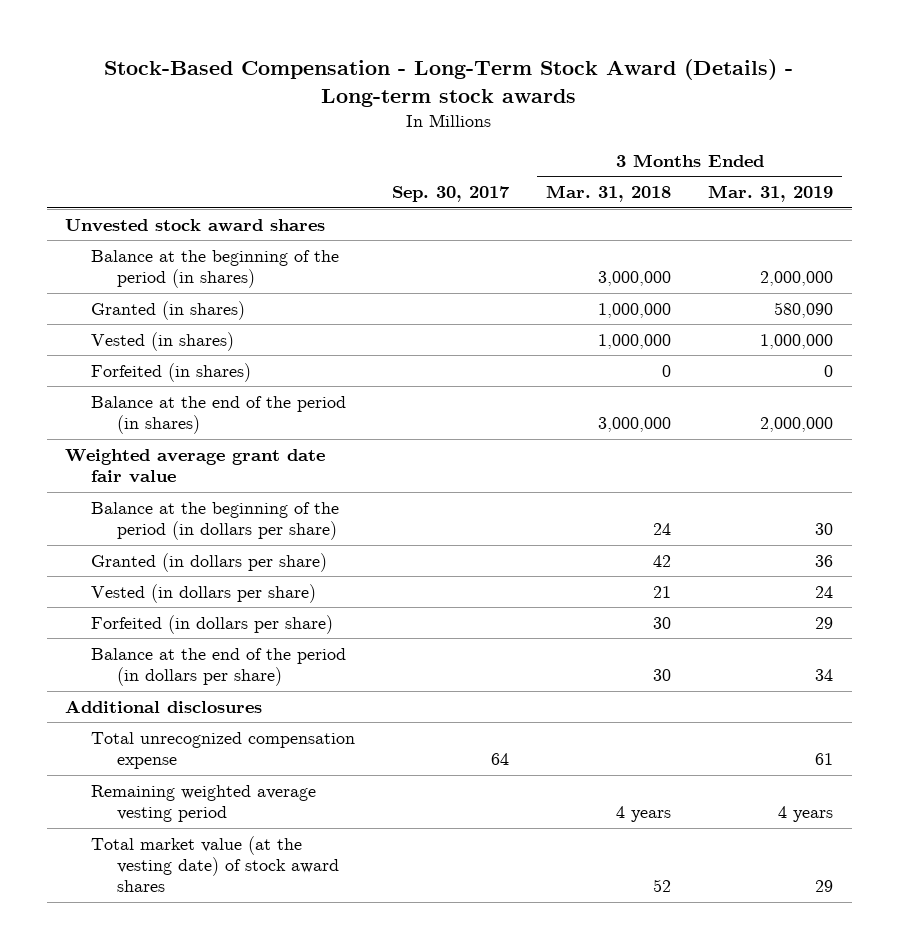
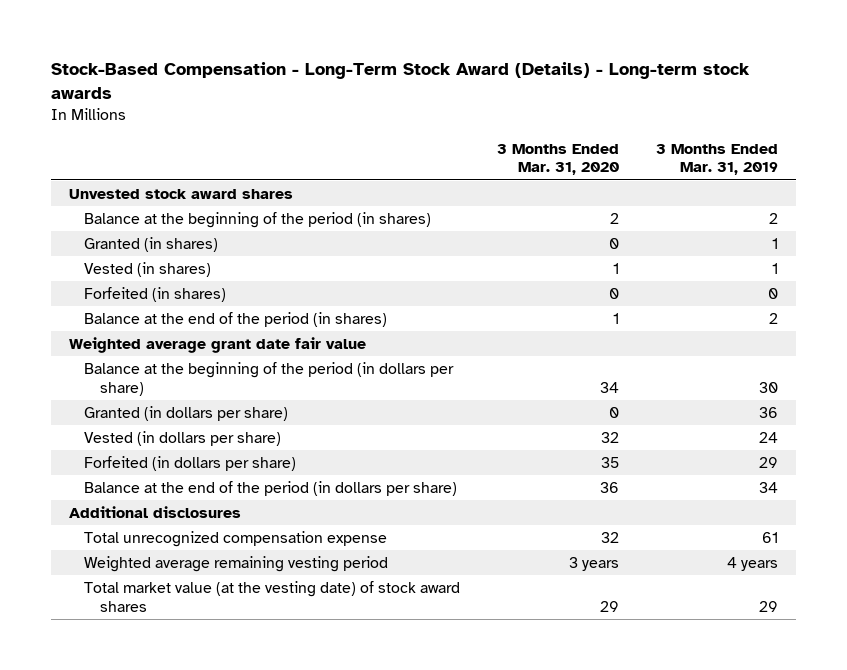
- | Sep. 30, 2017 | 3 Months Ended Mar. 31, 2018 | 3 Months Ended Mar. 31, 2019
+ | 3 Months Ended Mar. 31, 2020 | 3 Months Ended Mar. 31, 2019
- Balance at the beginning of the period (in shares) | | 3,000,000 | 2,000,000
- Granted (in shares) | | 1,000,000 | 580,090
- Vested (in shares) | | 1,000,000 | 1,000,000
+ Balance at the beginning of the period (in shares) | 2 | 2
+ Granted (in shares) | 0 | 1
+ Vested (in shares) | 1 | 1
- Balance at the end of the period (in shares) | | 3,000,000 | 2,000,000
+ Balance at the end of the period (in shares) | 1 | 2
- Remaining weighted average vesting period | | 4 years | 4 years
+ Weighted average remaining vesting period | 3 years | 4 years

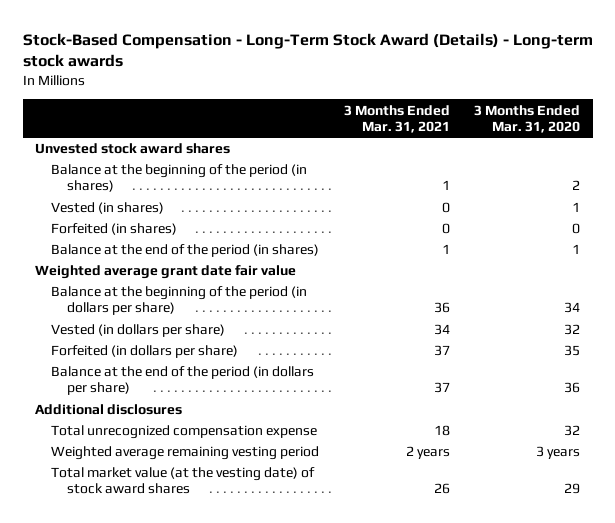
- | 3 Months Ended Mar. 31, 2020 | 3 Months Ended Mar. 31, 2019
+ | 3 Months Ended Mar. 31, 2021 | 3 Months Ended Mar. 31, 2020
- Granted (in shares) | 0 | 1
- Granted (in dollars per share) | 0 | 36

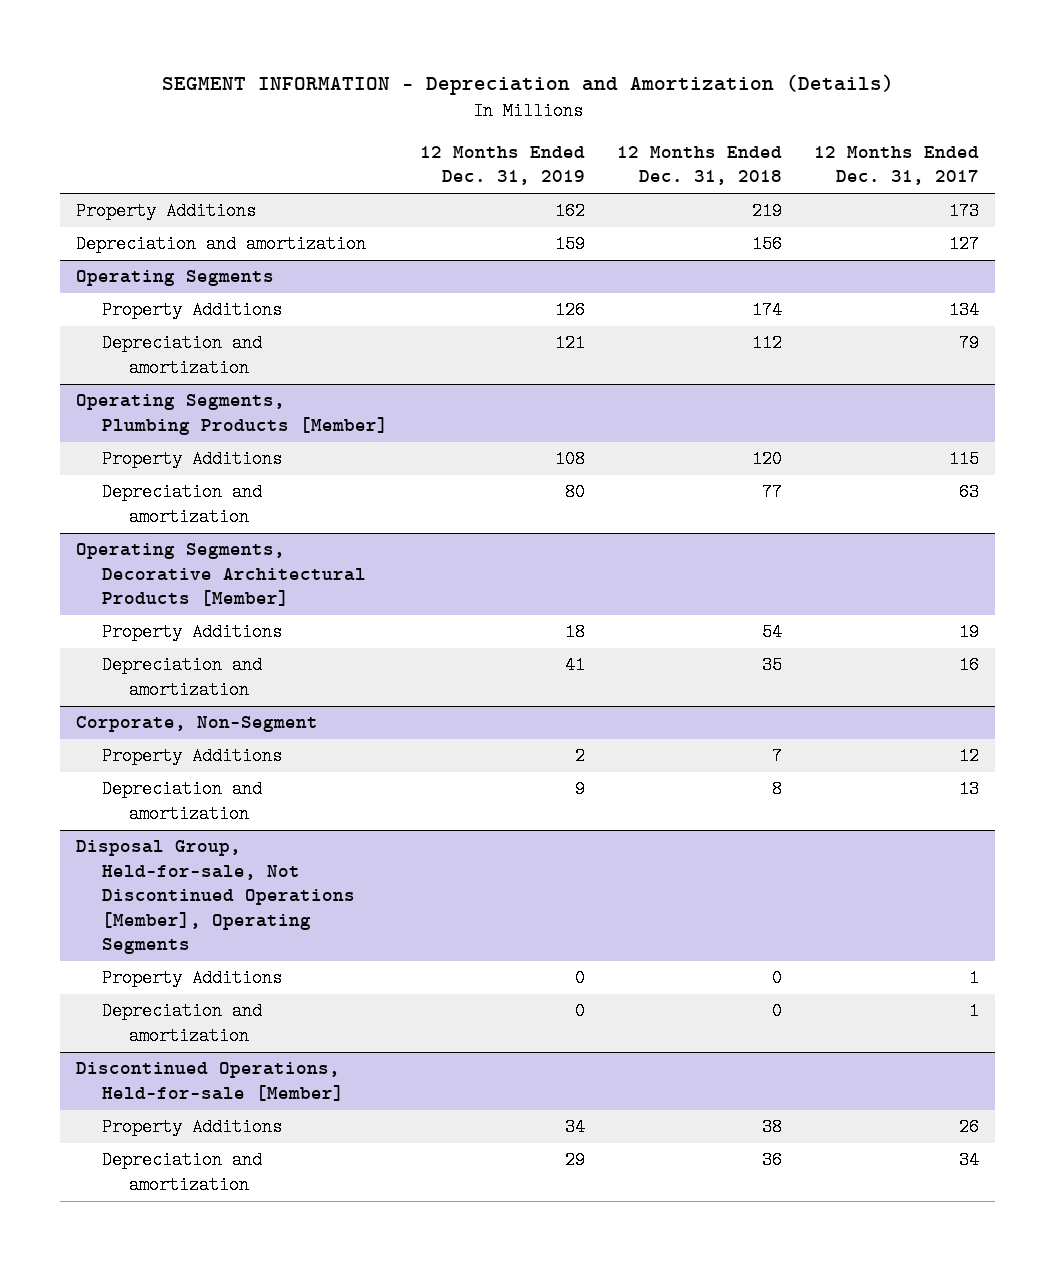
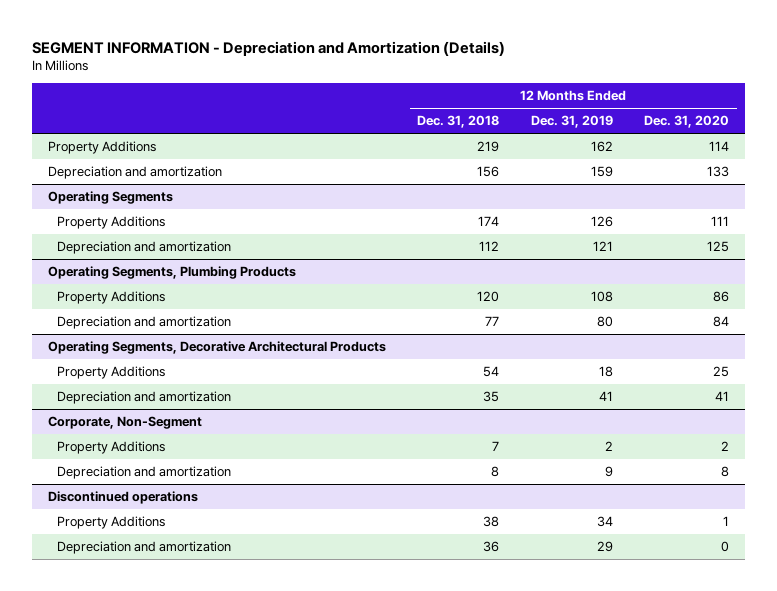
- | 12 Months Ended Dec. 31, 2019 | 12 Months Ended Dec. 31, 2018 | 12 Months Ended Dec. 31, 2017
+ | 12 Months Ended Dec. 31, 2018 | 12 Months Ended Dec. 31, 2019 | 12 Months Ended Dec. 31, 2020
- Operating Segments, Plumbing Products [Member]
+ Operating Segments, Plumbing Products
- Operating Segments, Decorative Architectural Products [Member]
+ Operating Segments, Decorative Architectural Products
- Disposal Group, Held-for-sale, Not Discontinued Operations [Member], Operating Segments
- Property Additions | 0 | 0 | 1
- Depreciation and amortization | 0 | 0 | 1
- Discontinued Operations, Held-for-sale [Member]
+ Discontinued operations

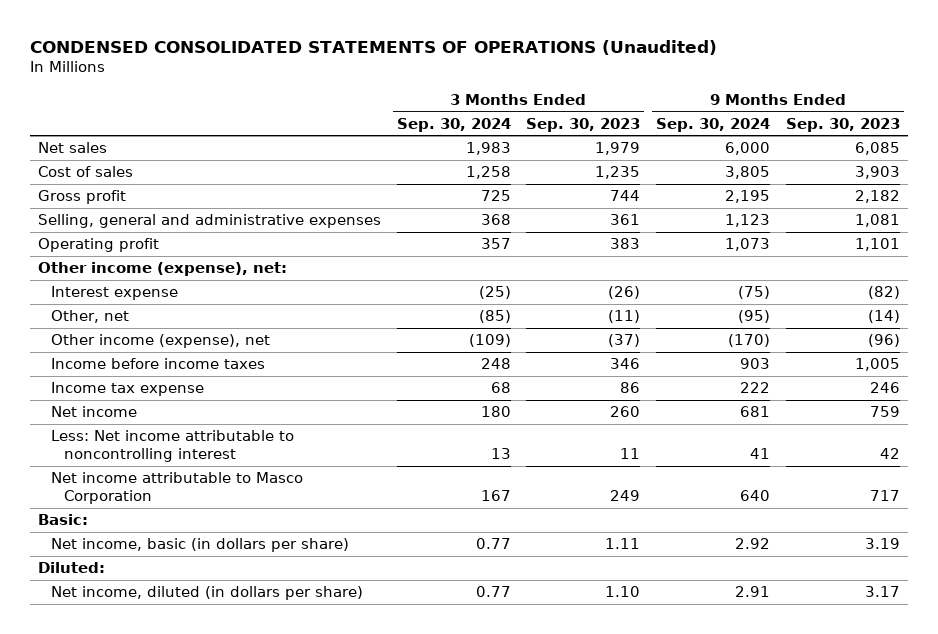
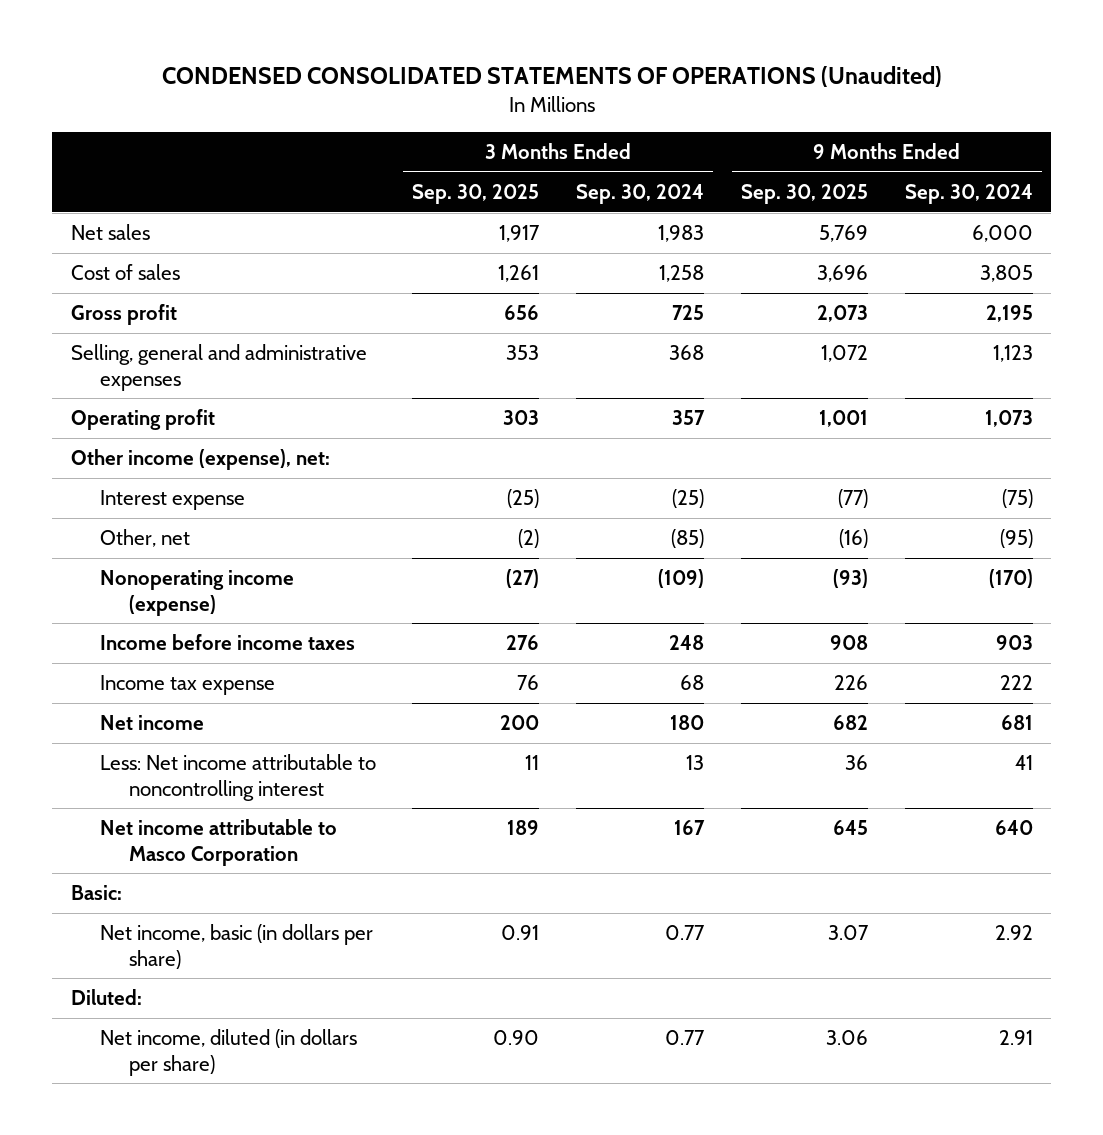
- | 3 Months Ended Sep. 30, 2024 | 3 Months Ended Sep. 30, 2023 | 9 Months Ended Sep. 30, 2024 | 9 Months Ended Sep. 30, 2023
+ | 3 Months Ended Sep. 30, 2025 | 3 Months Ended Sep. 30, 2024 | 9 Months Ended Sep. 30, 2025 | 9 Months Ended Sep. 30, 2024
- Other income (expense), net | (109) | (37) | (170) | (96)
+ Nonoperating income (expense) | (27) | (109) | (93) | (170)

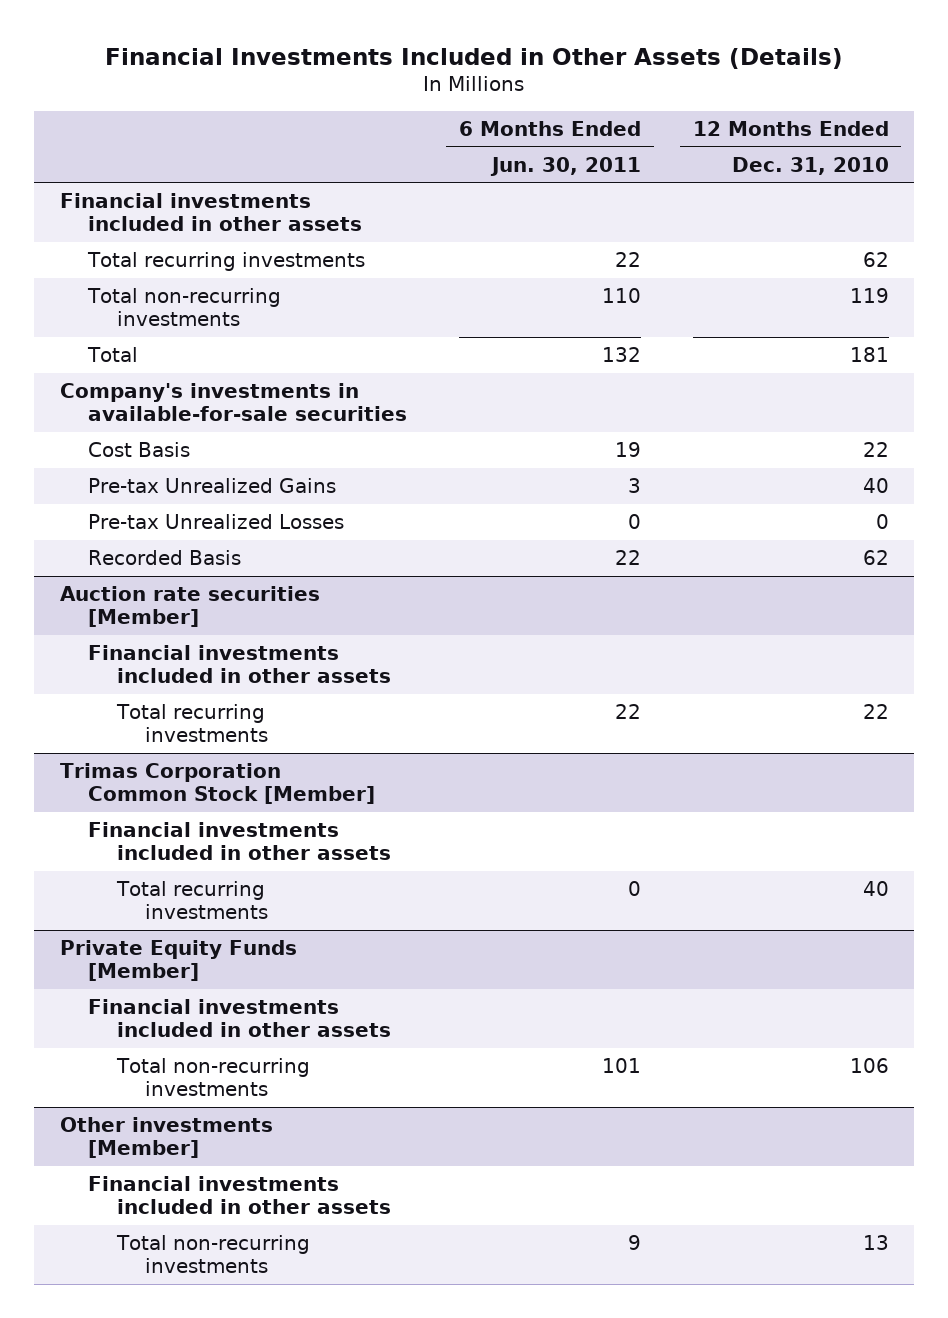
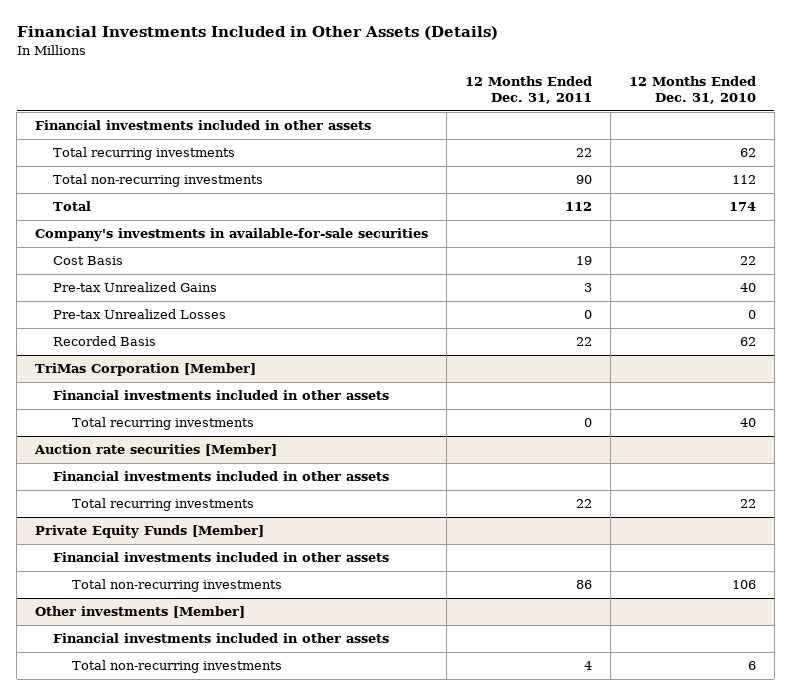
- | 6 Months Ended Jun. 30, 2011 | 12 Months Ended Dec. 31, 2010
+ | 12 Months Ended Dec. 31, 2011 | 12 Months Ended Dec. 31, 2010
- Total non-recurring investments | 110 | 119
- Total | 132 | 181
+ Total non-recurring investments | 90 | 112
+ Total | 112 | 174
+ TriMas Corporation [Member]
+ Financial investments included in other assets
+ Total recurring investments | 0 | 40
- Trimas Corporation Common Stock [Member]
- Financial investments included in other assets
- Total recurring investments | 0 | 40
@ Other investments [Member]
- Total non-recurring investments | 9 | 13
+ Total non-recurring investments | 4 | 6

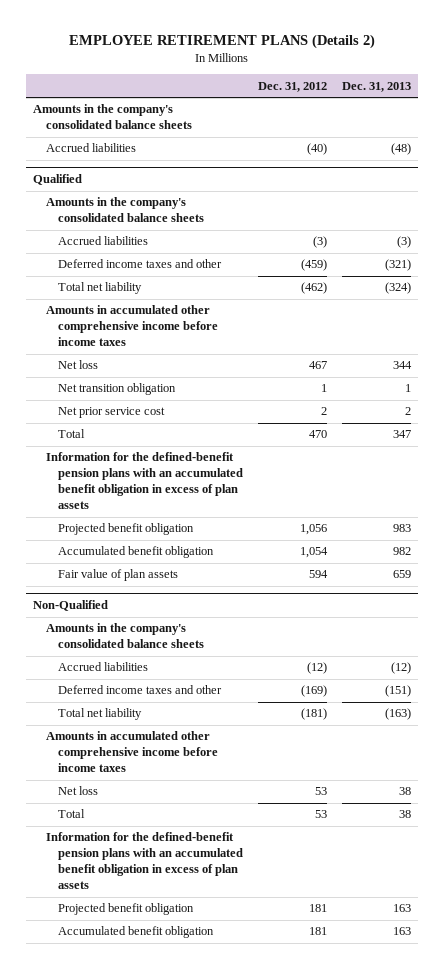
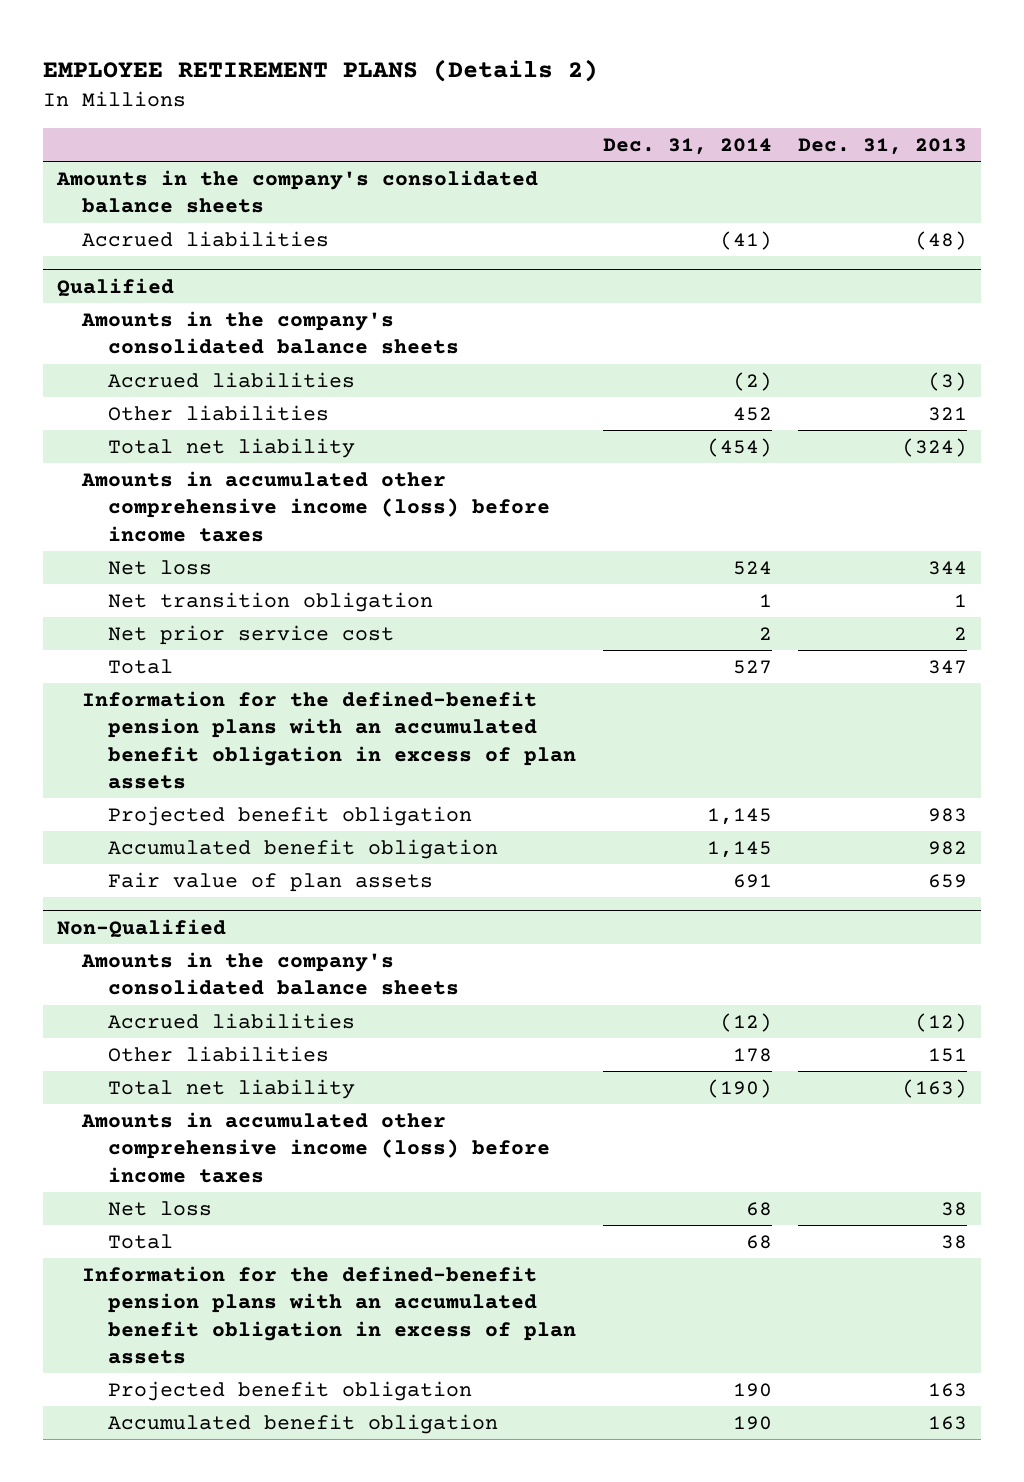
- | Dec. 31, 2012 | Dec. 31, 2013
+ | Dec. 31, 2014 | Dec. 31, 2013
@ Qualified
- Deferred income taxes and other | (459) | (321)
+ Other liabilities | 452 | 321
- Amounts in accumulated other comprehensive income before income taxes
+ Amounts in accumulated other comprehensive income (loss) before income taxes
@ Non-Qualified
- Deferred income taxes and other | (169) | (151)
+ Other liabilities | 178 | 151
- Amounts in accumulated other comprehensive income before income taxes
+ Amounts in accumulated other comprehensive income (loss) before income taxes

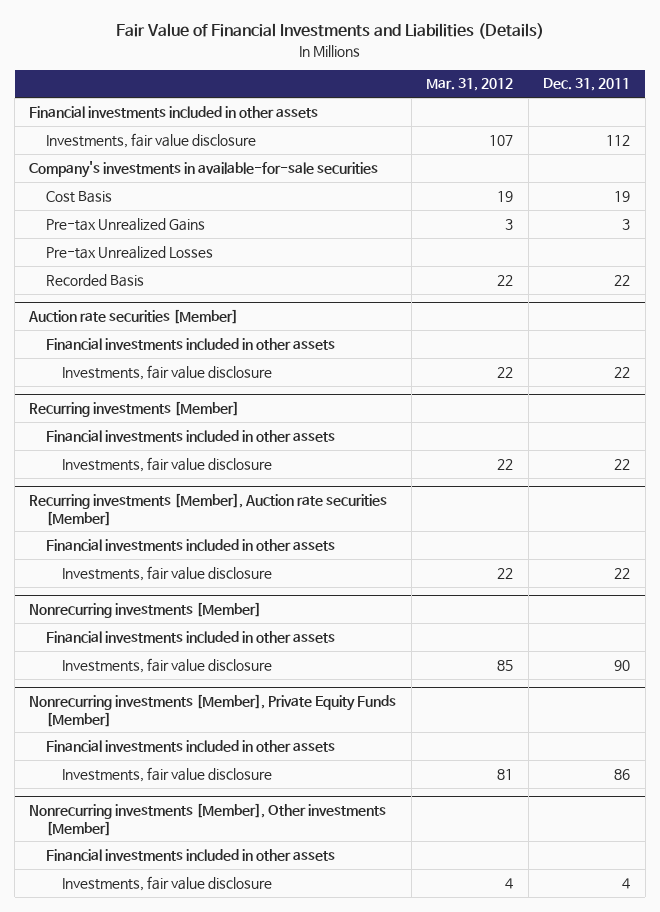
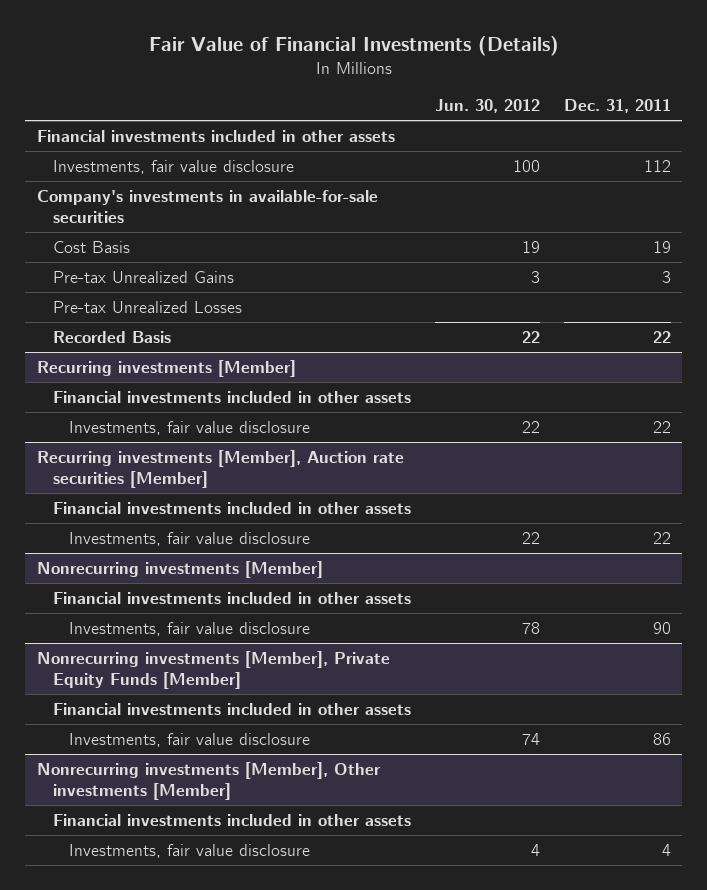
- Fair Value of Financial Investments and Liabilities (Details)
+ Fair Value of Financial Investments (Details)
- | Mar. 31, 2012 | Dec. 31, 2011
+ | Jun. 30, 2012 | Dec. 31, 2011
- Auction rate securities [Member]
- Financial investments included in other assets
- Investments, fair value disclosure | 22 | 22

